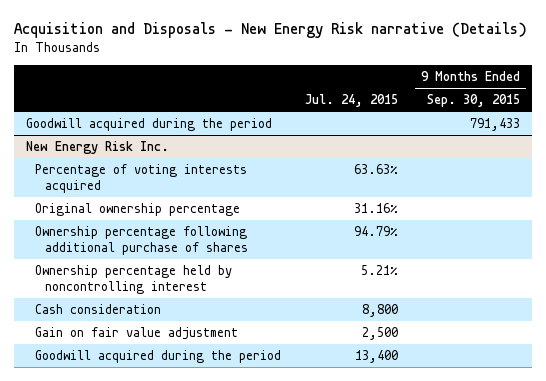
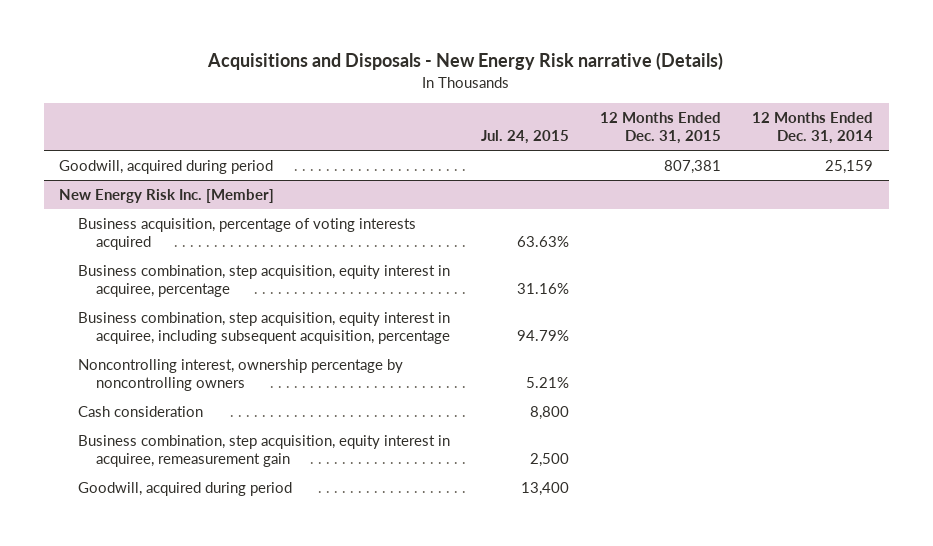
- Acquisition and Disposals - New Energy Risk narrative (Details)
+ Acquisitions and Disposals - New Energy Risk narrative (Details)
- | Jul. 24, 2015 | 9 Months Ended Sep. 30, 2015
+ | Jul. 24, 2015 | 12 Months Ended Dec. 31, 2015 | 12 Months Ended Dec. 31, 2014
- Goodwill acquired during the period | | 791,433
- New Energy Risk Inc.
- Percentage of voting interests acquired | 63.63% |
- Original ownership percentage | 31.16% |
- Ownership percentage following additional purchase of shares | 94.79% |
- Ownership percentage held by noncontrolling interest | 5.21% |
+ Goodwill, acquired during period | | 807,381 | 25,159
+ New Energy Risk Inc. [Member]
+ Business acquisition, percentage of voting interests acquired | 63.63% | |
+ Business combination, step acquisition, equity interest in acquiree, percentage | 31.16% | |
+ Business combination, step acquisition, equity interest in acquiree, including subsequent acquisition, percentage | 94.79% | |
+ Noncontrolling interest, ownership percentage by noncontrolling owners | 5.21% | |
- Gain on fair value adjustment | 2,500 |
- Goodwill acquired during the period | 13,400 |
+ Business combination, step acquisition, equity interest in acquiree, remeasurement gain | 2,500 | |
+ Goodwill, acquired during period | 13,400 | |

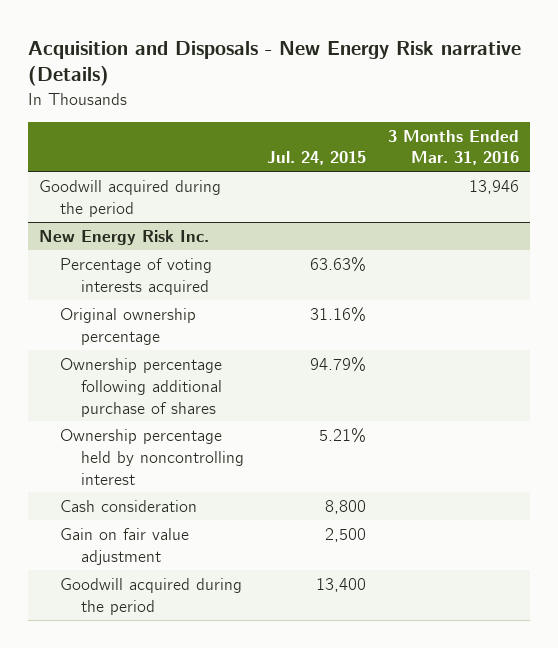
- Acquisitions and Disposals - New Energy Risk narrative (Details)
+ Acquisition and Disposals - New Energy Risk narrative (Details)
- | Jul. 24, 2015 | 12 Months Ended Dec. 31, 2015 | 12 Months Ended Dec. 31, 2014
+ | Jul. 24, 2015 | 3 Months Ended Mar. 31, 2016
- Goodwill, acquired during period | | 807,381 | 25,159
- New Energy Risk Inc. [Member]
- Business acquisition, percentage of voting interests acquired | 63.63% | |
- Business combination, step acquisition, equity interest in acquiree, percentage | 31.16% | |
- Business combination, step acquisition, equity interest in acquiree, including subsequent acquisition, percentage | 94.79% | |
- Noncontrolling interest, ownership percentage by noncontrolling owners | 5.21% | |
+ Goodwill acquired during the period | | 13,946
+ New Energy Risk Inc.
+ Percentage of voting interests acquired | 63.63% |
+ Original ownership percentage | 31.16% |
+ Ownership percentage following additional purchase of shares | 94.79% |
+ Ownership percentage held by noncontrolling interest | 5.21% |
- Business combination, step acquisition, equity interest in acquiree, remeasurement gain | 2,500 | |
- Goodwill, acquired during period | 13,400 | |
+ Gain on fair value adjustment | 2,500 |
+ Goodwill acquired during the period | 13,400 |

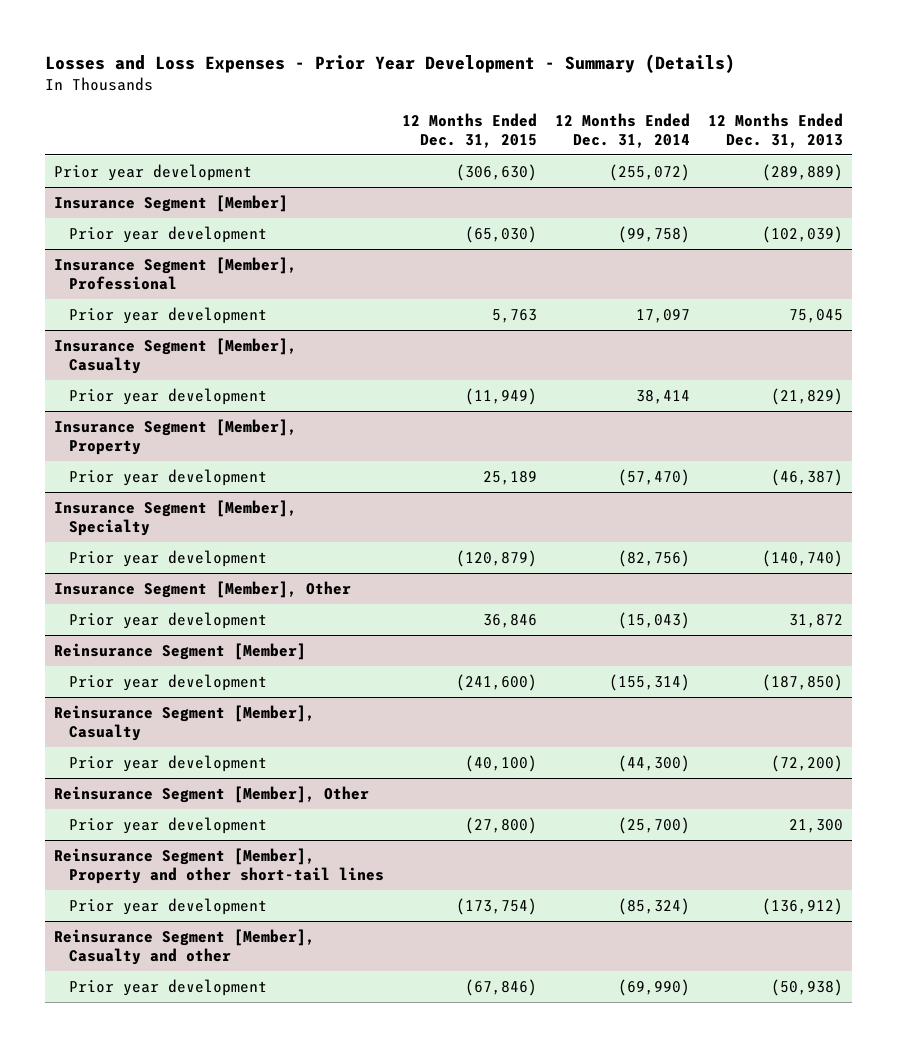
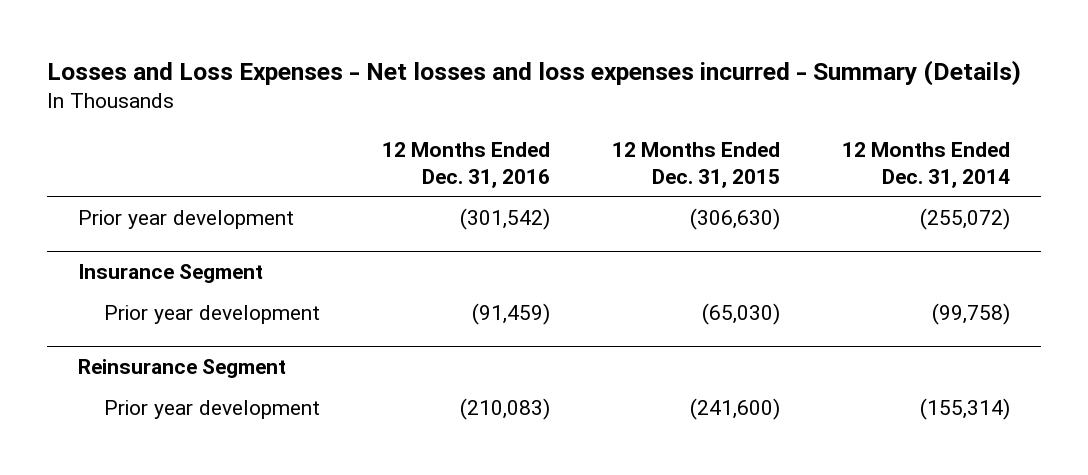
- Losses and Loss Expenses - Prior Year Development - Summary (Details)
+ Losses and Loss Expenses - Net losses and loss expenses incurred - Summary (Details)
- | 12 Months Ended Dec. 31, 2015 | 12 Months Ended Dec. 31, 2014 | 12 Months Ended Dec. 31, 2013
+ | 12 Months Ended Dec. 31, 2016 | 12 Months Ended Dec. 31, 2015 | 12 Months Ended Dec. 31, 2014
- Insurance Segment [Member]
+ Insurance Segment
- Insurance Segment [Member], Professional
- Prior year development | 5,763 | 17,097 | 75,045
- Insurance Segment [Member], Casualty
- Prior year development | (11,949) | 38,414 | (21,829)
- Insurance Segment [Member], Property
- Prior year development | 25,189 | (57,470) | (46,387)
- Insurance Segment [Member], Specialty
- Prior year development | (120,879) | (82,756) | (140,740)
- Insurance Segment [Member], Other
- Prior year development | 36,846 | (15,043) | 31,872
- Reinsurance Segment [Member]
+ Reinsurance Segment
- Reinsurance Segment [Member], Casualty
- Prior year development | (40,100) | (44,300) | (72,200)
- Reinsurance Segment [Member], Other
- Prior year development | (27,800) | (25,700) | 21,300
- Reinsurance Segment [Member], Property and other short-tail lines
- Prior year development | (173,754) | (85,324) | (136,912)
- Reinsurance Segment [Member], Casualty and other
- Prior year development | (67,846) | (69,990) | (50,938)

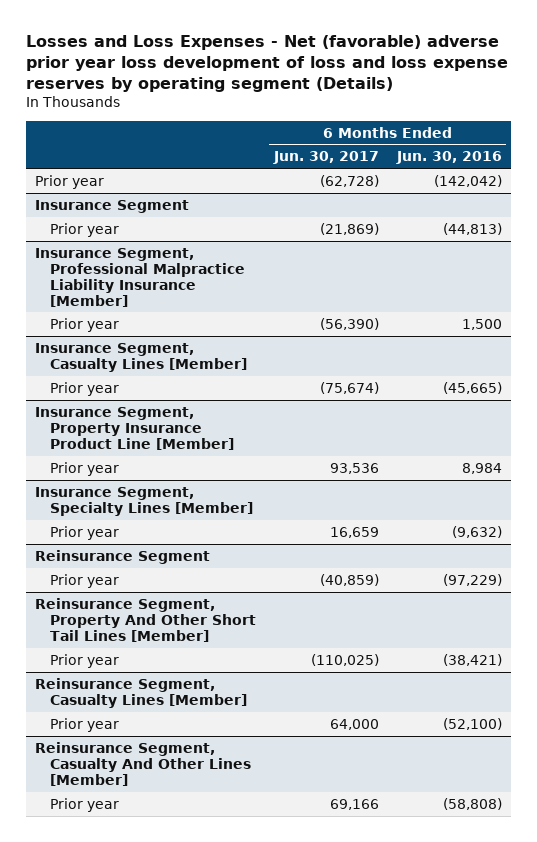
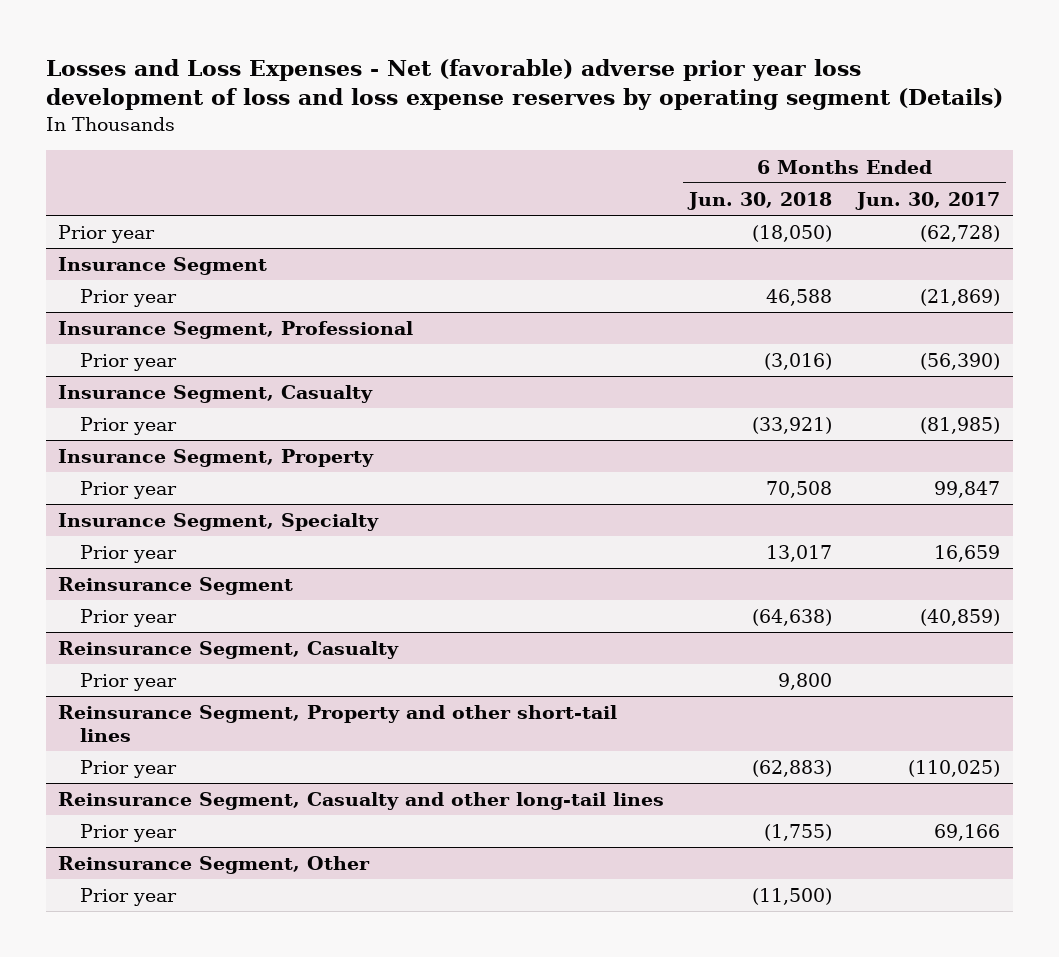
- | 6 Months Ended Jun. 30, 2017 | 6 Months Ended Jun. 30, 2016
+ | 6 Months Ended Jun. 30, 2018 | 6 Months Ended Jun. 30, 2017
- Insurance Segment, Professional Malpractice Liability Insurance [Member]
+ Insurance Segment, Professional
- Insurance Segment, Casualty Lines [Member]
- Prior year | (75,674) | (45,665)
- Insurance Segment, Property Insurance Product Line [Member]
- Prior year | 93,536 | 8,984
- Insurance Segment, Specialty Lines [Member]
+ Insurance Segment, Casualty
+ Prior year | (33,921) | (81,985)
+ Insurance Segment, Property
+ Prior year | 70,508 | 99,847
+ Insurance Segment, Specialty
- Reinsurance Segment, Property And Other Short Tail Lines [Member]
+ Reinsurance Segment, Casualty
+ Prior year | 9,800 |
+ Reinsurance Segment, Property and other short-tail lines
- Reinsurance Segment, Casualty Lines [Member]
- Prior year | 64,000 | (52,100)
- Reinsurance Segment, Casualty And Other Lines [Member]
+ Reinsurance Segment, Casualty and other long-tail lines
+ Reinsurance Segment, Other
+ Prior year | (11,500) |

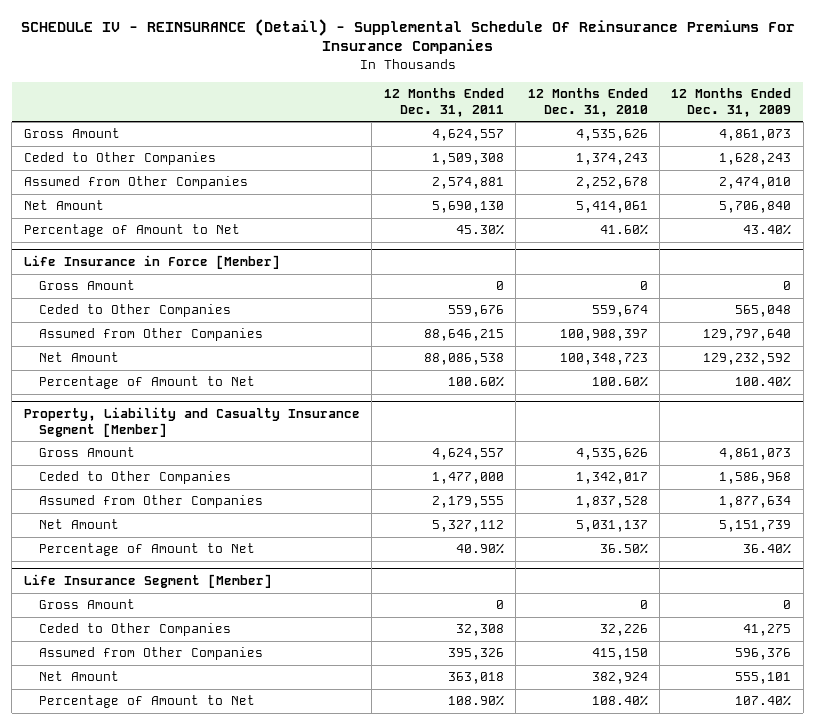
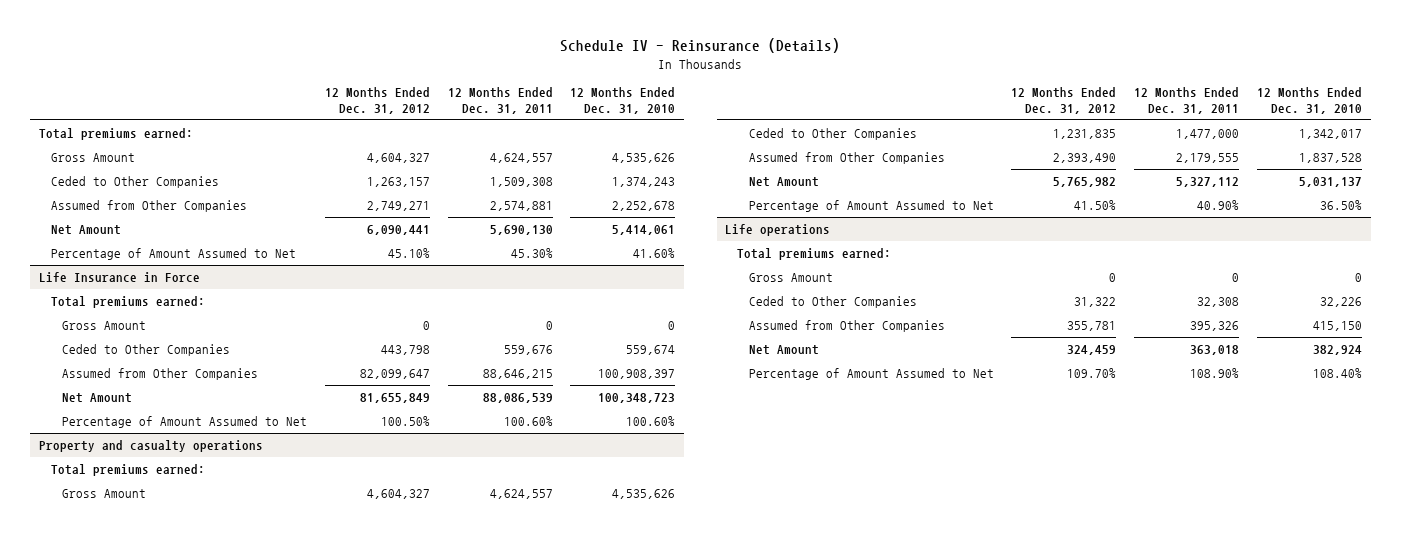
- SCHEDULE IV - REINSURANCE (Detail) - Supplemental Schedule Of Reinsurance Premiums For Insurance Companies
+ Schedule IV - Reinsurance (Details)
- | 12 Months Ended Dec. 31, 2011 | 12 Months Ended Dec. 31, 2010 | 12 Months Ended Dec. 31, 2009
+ | 12 Months Ended Dec. 31, 2012 | 12 Months Ended Dec. 31, 2011 | 12 Months Ended Dec. 31, 2010
+ Total premiums earned:
- Percentage of Amount to Net | 45.30% | 41.60% | 43.40%
- Life Insurance in Force [Member]
+ Percentage of Amount Assumed to Net | 45.10% | 45.30% | 41.60%
+ Life Insurance in Force
+ Total premiums earned:
- Net Amount | 88,086,538 | 100,348,723 | 129,232,592
- Percentage of Amount to Net | 100.60% | 100.60% | 100.40%
- Property, Liability and Casualty Insurance Segment [Member]
+ Net Amount | 81,655,849 | 88,086,539 | 100,348,723
+ Percentage of Amount Assumed to Net | 100.50% | 100.60% | 100.60%
+ Property and casualty operations
+ Total premiums earned:
- Percentage of Amount to Net | 40.90% | 36.50% | 36.40%
- Life Insurance Segment [Member]
+ Percentage of Amount Assumed to Net | 41.50% | 40.90% | 36.50%
+ Life operations
+ Total premiums earned:
- Percentage of Amount to Net | 108.90% | 108.40% | 107.40%
+ Percentage of Amount Assumed to Net | 109.70% | 108.90% | 108.40%

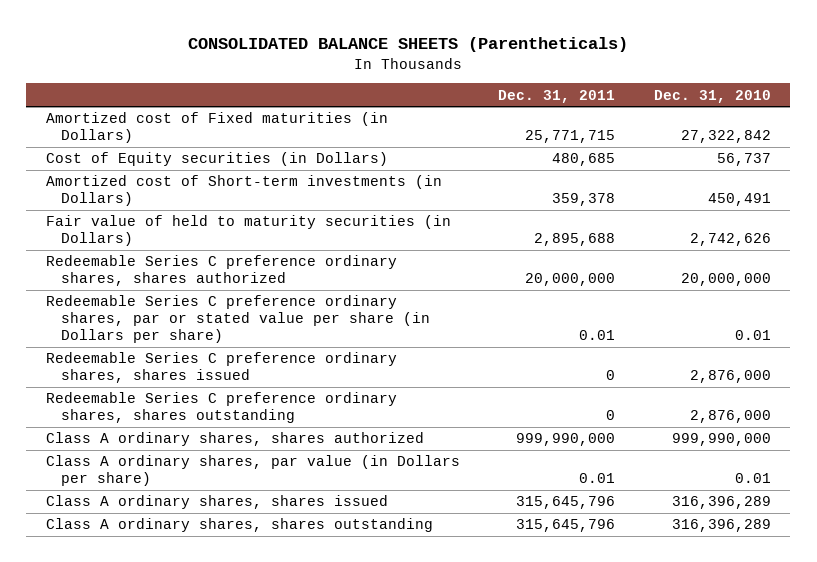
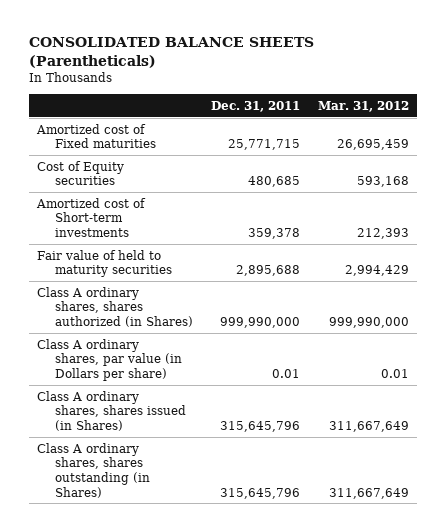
- | Dec. 31, 2011 | Dec. 31, 2010
+ | Dec. 31, 2011 | Mar. 31, 2012
- Amortized cost of Fixed maturities (in Dollars) | 25,771,715 | 27,322,842
- Cost of Equity securities (in Dollars) | 480,685 | 56,737
- Amortized cost of Short-term investments (in Dollars) | 359,378 | 450,491
- Fair value of held to maturity securities (in Dollars) | 2,895,688 | 2,742,626
- Redeemable Series C preference ordinary shares, shares authorized | 20,000,000 | 20,000,000
- Redeemable Series C preference ordinary shares, par or stated value per share (in Dollars per share) | 0.01 | 0.01
- Redeemable Series C preference ordinary shares, shares issued | 0 | 2,876,000
- Redeemable Series C preference ordinary shares, shares outstanding | 0 | 2,876,000
- Class A ordinary shares, shares authorized | 999,990,000 | 999,990,000
+ Amortized cost of Fixed maturities | 25,771,715 | 26,695,459
+ Cost of Equity securities | 480,685 | 593,168
+ Amortized cost of Short-term investments | 359,378 | 212,393
+ Fair value of held to maturity securities | 2,895,688 | 2,994,429
+ Class A ordinary shares, shares authorized (in Shares) | 999,990,000 | 999,990,000
- Class A ordinary shares, shares issued | 315,645,796 | 316,396,289
- Class A ordinary shares, shares outstanding | 315,645,796 | 316,396,289
+ Class A ordinary shares, shares issued (in Shares) | 315,645,796 | 311,667,649
+ Class A ordinary shares, shares outstanding (in Shares) | 315,645,796 | 311,667,649

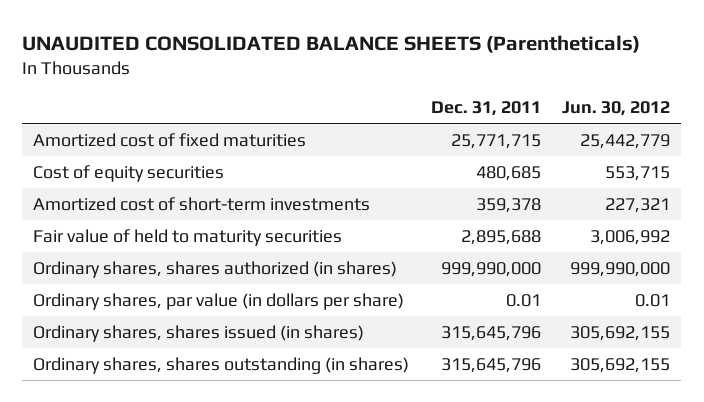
- CONSOLIDATED BALANCE SHEETS (Parentheticals)
+ UNAUDITED CONSOLIDATED BALANCE SHEETS (Parentheticals)
- | Dec. 31, 2011 | Mar. 31, 2012
+ | Dec. 31, 2011 | Jun. 30, 2012
- Amortized cost of Fixed maturities | 25,771,715 | 26,695,459
- Cost of Equity securities | 480,685 | 593,168
- Amortized cost of Short-term investments | 359,378 | 212,393
+ Amortized cost of fixed maturities | 25,771,715 | 25,442,779
+ Cost of equity securities | 480,685 | 553,715
+ Amortized cost of short-term investments | 359,378 | 227,321
- Class A ordinary shares, shares authorized (in Shares) | 999,990,000 | 999,990,000
- Class A ordinary shares, par value (in Dollars per share) | 0.01 | 0.01
- Class A ordinary shares, shares issued (in Shares) | 315,645,796 | 311,667,649
- Class A ordinary shares, shares outstanding (in Shares) | 315,645,796 | 311,667,649
+ Ordinary shares, shares authorized (in shares) | 999,990,000 | 999,990,000
+ Ordinary shares, par value (in dollars per share) | 0.01 | 0.01
+ Ordinary shares, shares issued (in shares) | 315,645,796 | 305,692,155
+ Ordinary shares, shares outstanding (in shares) | 315,645,796 | 305,692,155

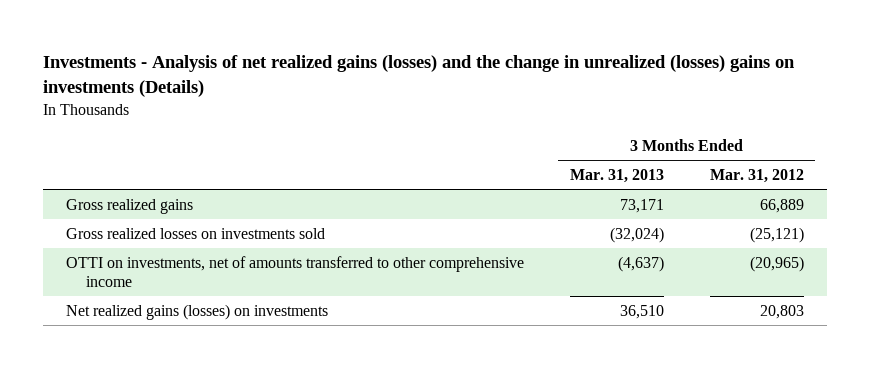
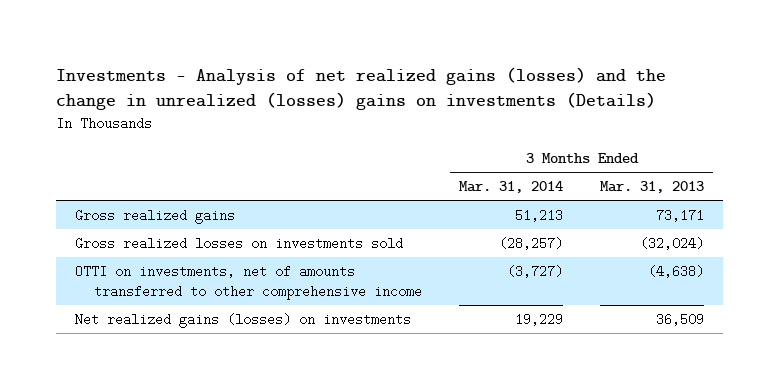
- | 3 Months Ended Mar. 31, 2013 | 3 Months Ended Mar. 31, 2012
+ | 3 Months Ended Mar. 31, 2014 | 3 Months Ended Mar. 31, 2013
- OTTI on investments, net of amounts transferred to other comprehensive income | (4,637) | (20,965)
- Net realized gains (losses) on investments | 36,510 | 20,803
+ OTTI on investments, net of amounts transferred to other comprehensive income | (3,727) | (4,638)
+ Net realized gains (losses) on investments | 19,229 | 36,509

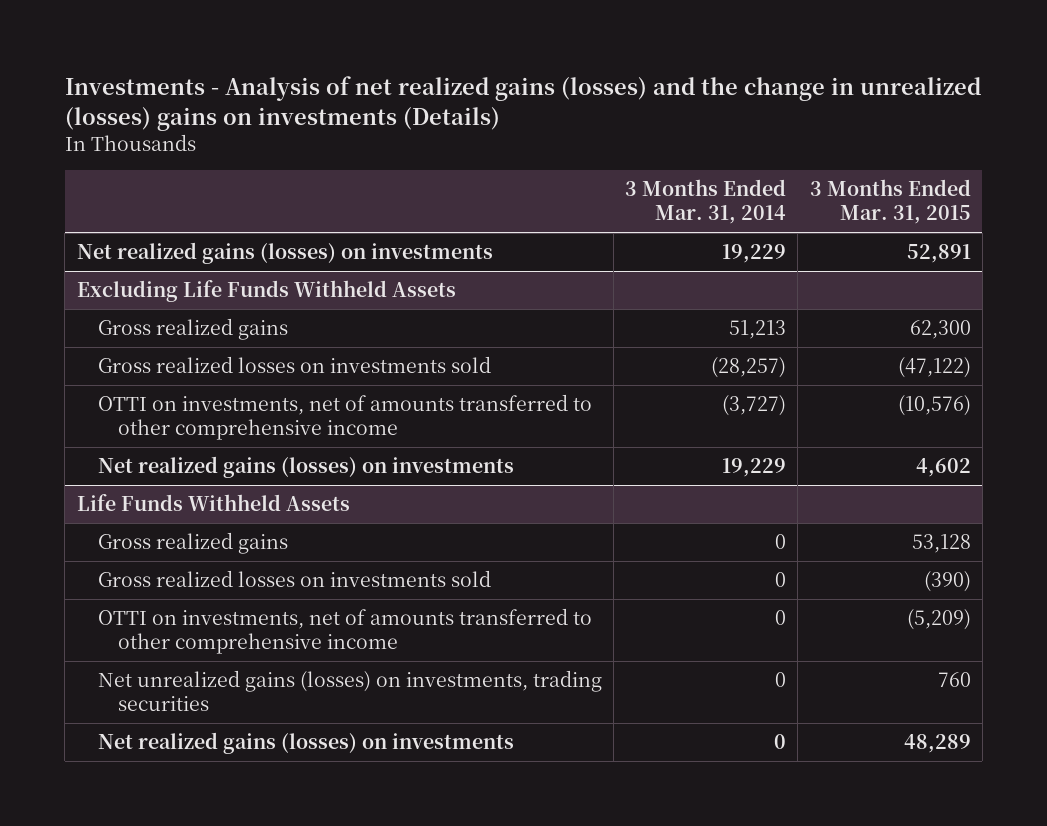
- | 3 Months Ended Mar. 31, 2014 | 3 Months Ended Mar. 31, 2013
+ | 3 Months Ended Mar. 31, 2014 | 3 Months Ended Mar. 31, 2015
+ Net realized gains (losses) on investments | 19,229 | 52,891
+ Excluding Life Funds Withheld Assets
+ Life Funds Withheld Assets
+ Gross realized gains | 0 | 53,128
+ Gross realized losses on investments sold | 0 | (390)
+ OTTI on investments, net of amounts transferred to other comprehensive income | 0 | (5,209)
+ Net unrealized gains (losses) on investments, trading securities | 0 | 760
+ Net realized gains (losses) on investments | 0 | 48,289

